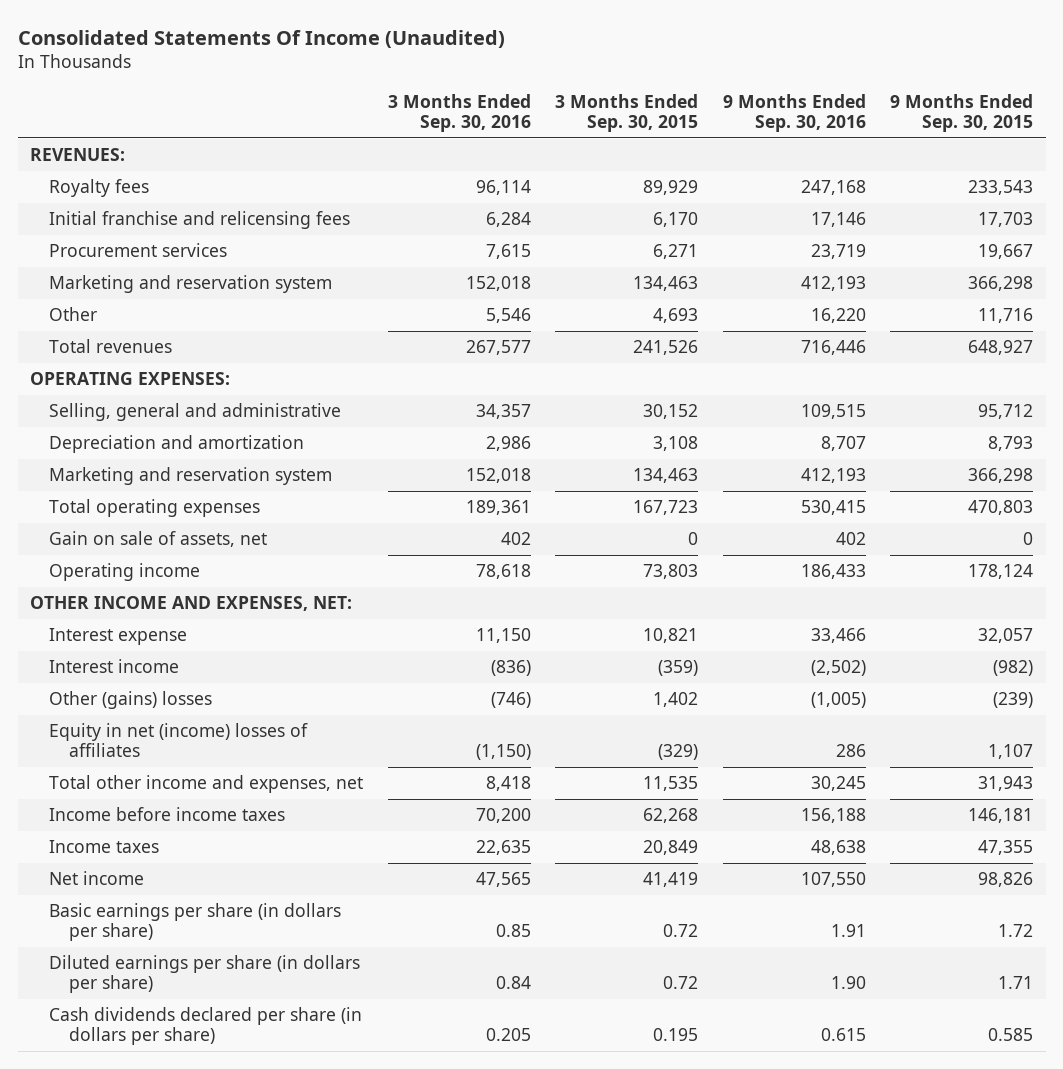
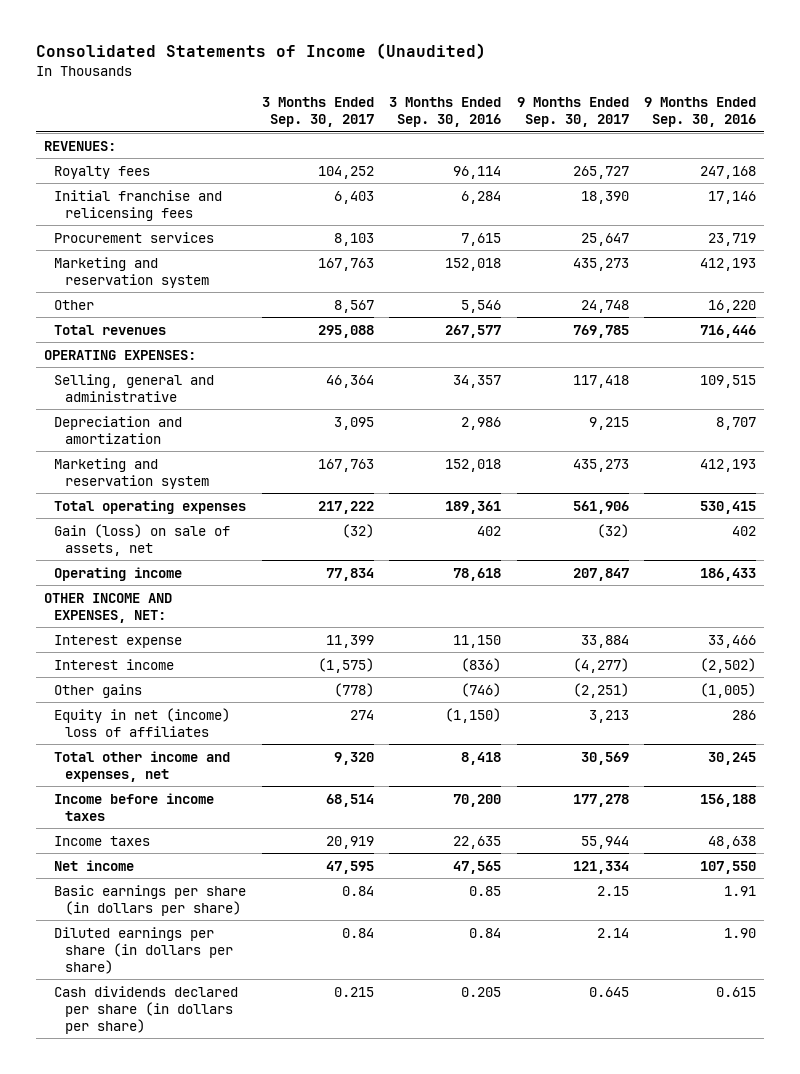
- Consolidated Statements Of Income (Unaudited)
+ Consolidated Statements of Income (Unaudited)
- | 3 Months Ended Sep. 30, 2016 | 3 Months Ended Sep. 30, 2015 | 9 Months Ended Sep. 30, 2016 | 9 Months Ended Sep. 30, 2015
+ | 3 Months Ended Sep. 30, 2017 | 3 Months Ended Sep. 30, 2016 | 9 Months Ended Sep. 30, 2017 | 9 Months Ended Sep. 30, 2016
- Gain on sale of assets, net | 402 | 0 | 402 | 0
+ Gain (loss) on sale of assets, net | (32) | 402 | (32) | 402
- Other (gains) losses | (746) | 1,402 | (1,005) | (239)
- Equity in net (income) losses of affiliates | (1,150) | (329) | 286 | 1,107
+ Other gains | (778) | (746) | (2,251) | (1,005)
+ Equity in net (income) loss of affiliates | 274 | (1,150) | 3,213 | 286

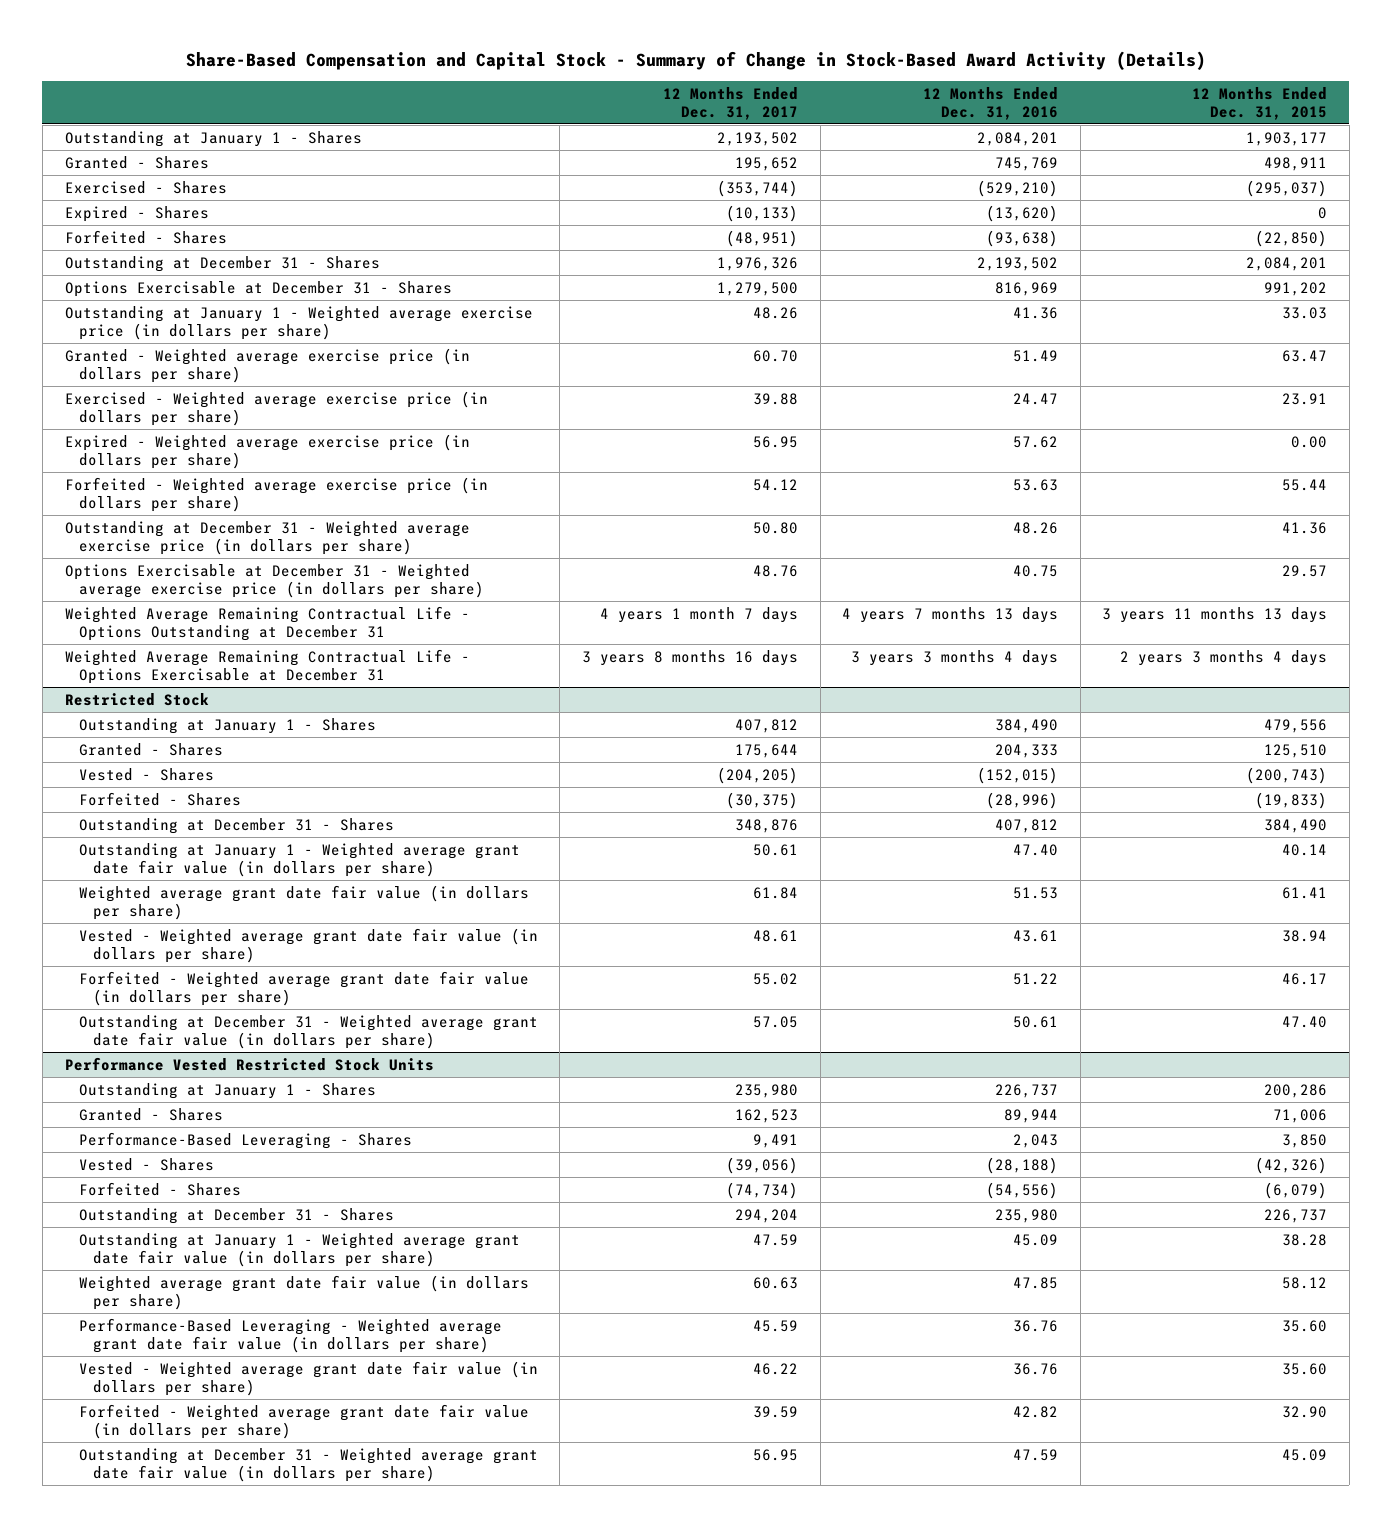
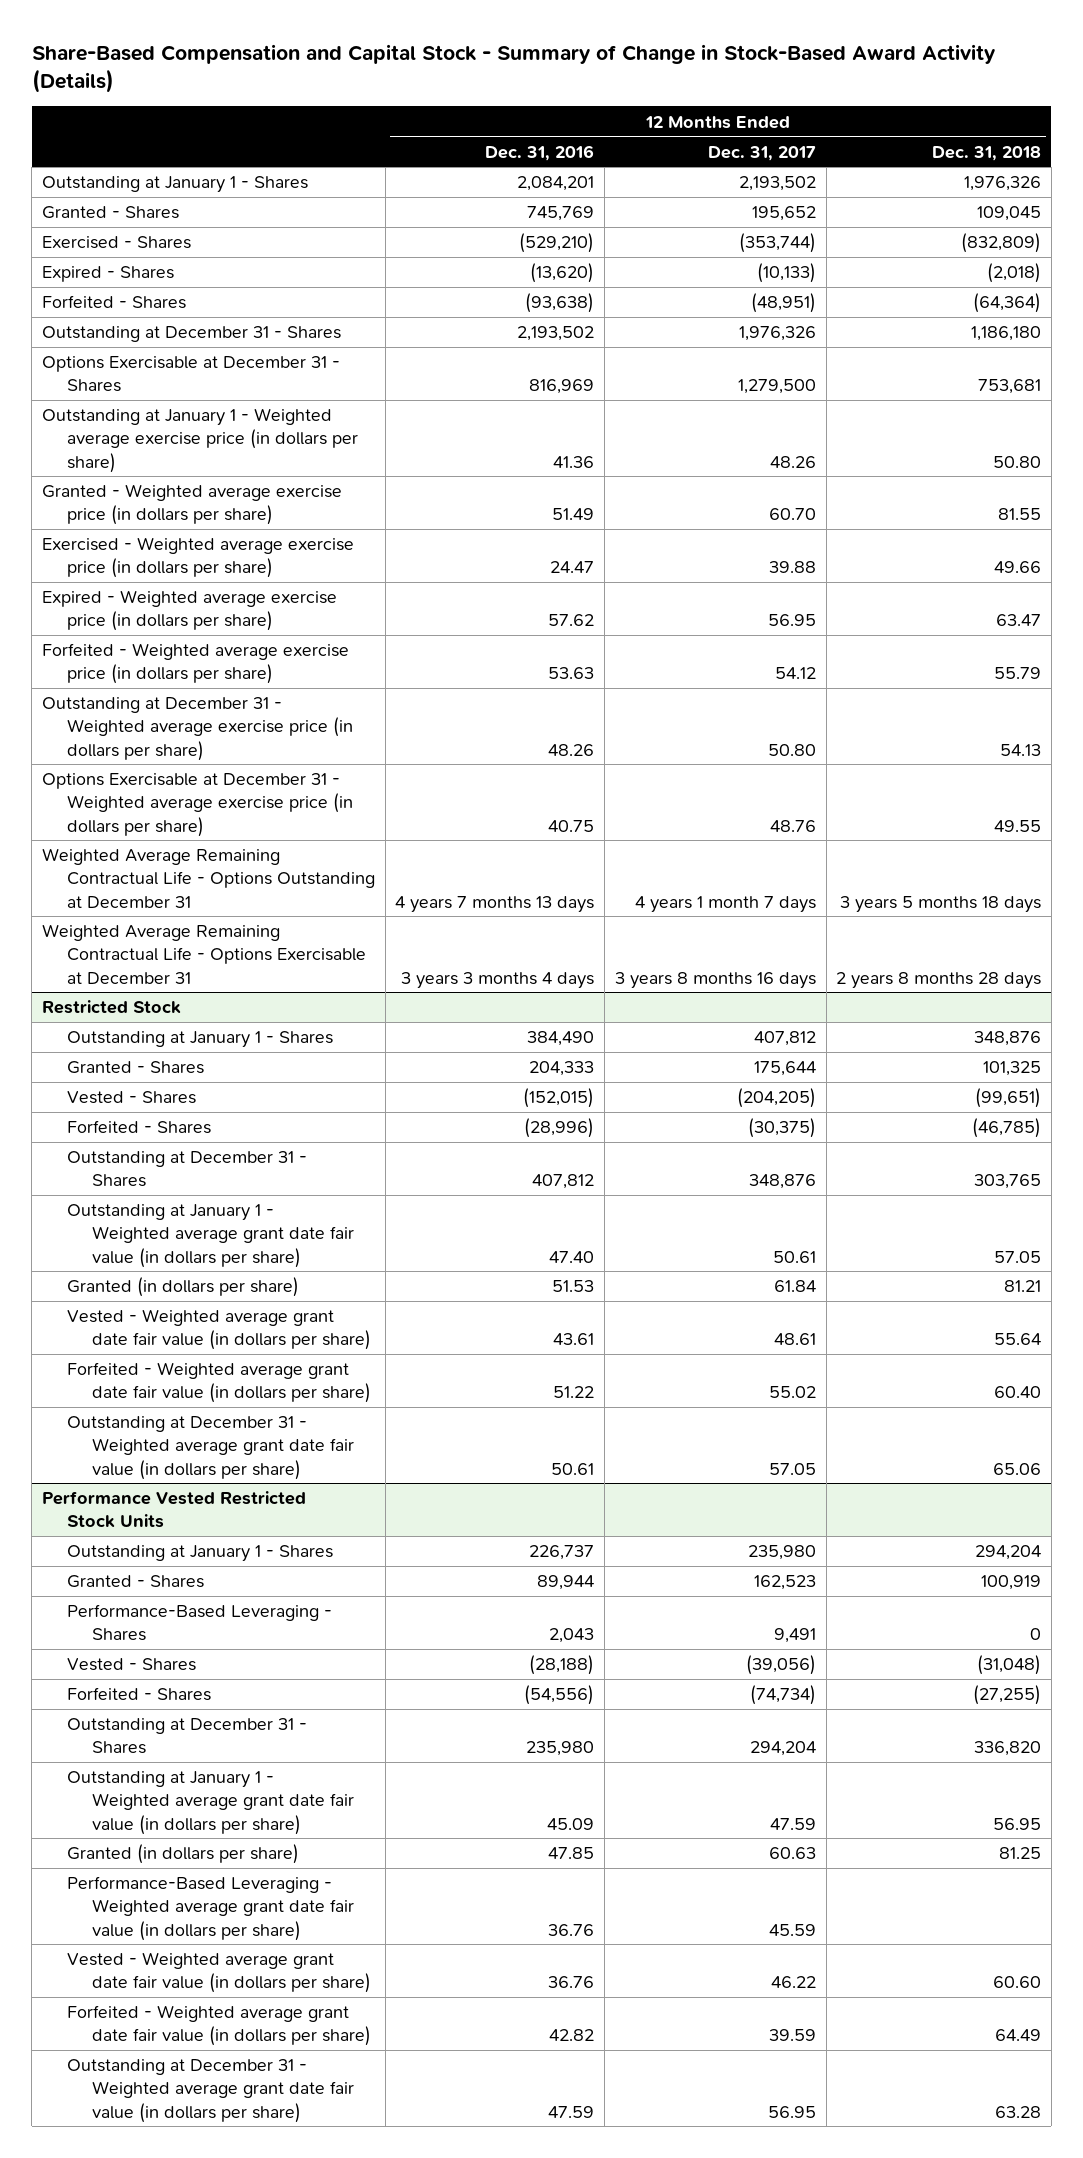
- | 12 Months Ended Dec. 31, 2017 | 12 Months Ended Dec. 31, 2016 | 12 Months Ended Dec. 31, 2015
+ | 12 Months Ended Dec. 31, 2016 | 12 Months Ended Dec. 31, 2017 | 12 Months Ended Dec. 31, 2018
@ Restricted Stock
- Weighted average grant date fair value (in dollars per share) | 61.84 | 51.53 | 61.41
+ Granted (in dollars per share) | 51.53 | 61.84 | 81.21
@ Performance Vested Restricted Stock Units
- Weighted average grant date fair value (in dollars per share) | 60.63 | 47.85 | 58.12
+ Granted (in dollars per share) | 47.85 | 60.63 | 81.25

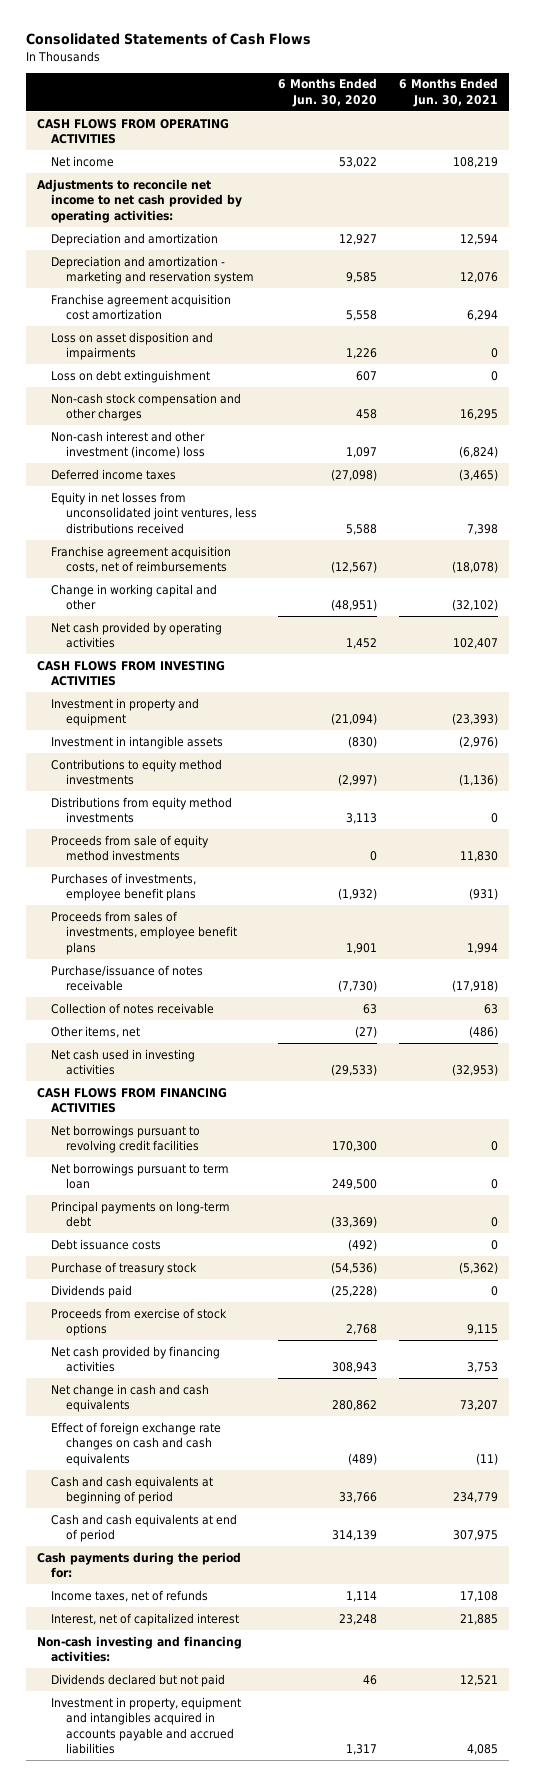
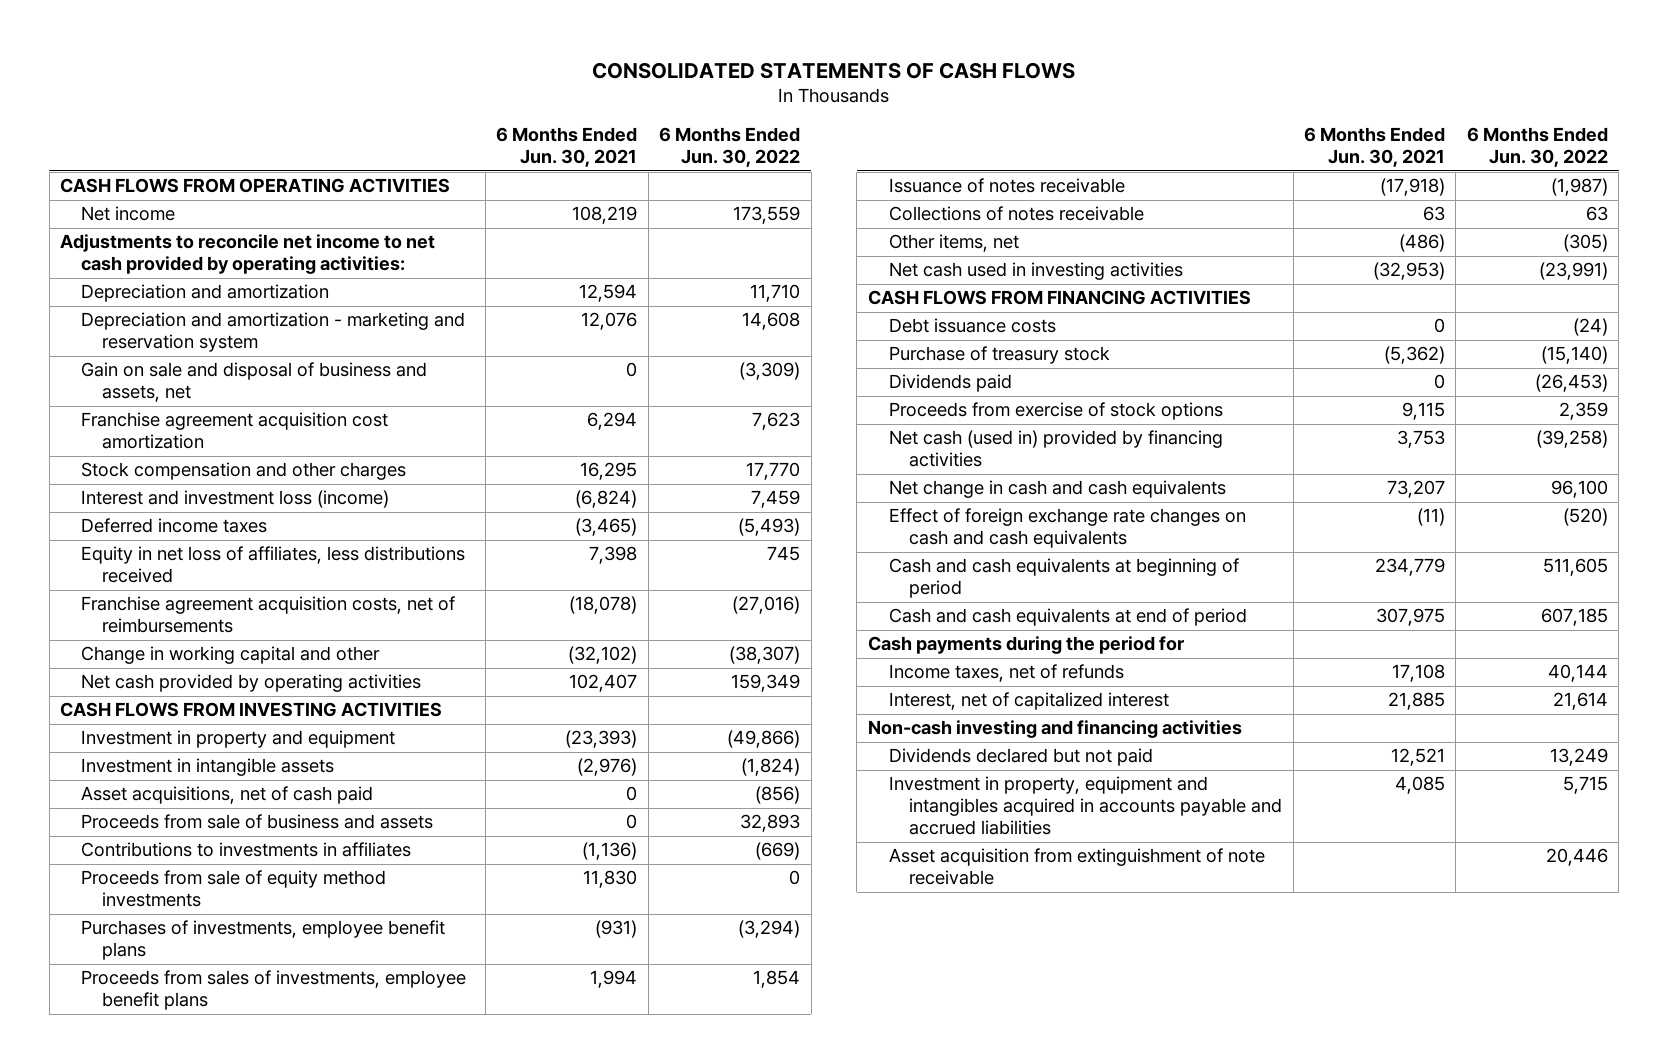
- Consolidated Statements of Cash Flows
+ CONSOLIDATED STATEMENTS OF CASH FLOWS
- | 6 Months Ended Jun. 30, 2020 | 6 Months Ended Jun. 30, 2021
+ | 6 Months Ended Jun. 30, 2021 | 6 Months Ended Jun. 30, 2022
+ Gain on sale and disposal of business and assets, net | 0 | (3,309)
- Loss on asset disposition and impairments | 1,226 | 0
- Loss on debt extinguishment | 607 | 0
- Non-cash stock compensation and other charges | 458 | 16,295
- Non-cash interest and other investment (income) loss | 1,097 | (6,824)
+ Stock compensation and other charges | 16,295 | 17,770
+ Interest and investment loss (income) | (6,824) | 7,459
- Equity in net losses from unconsolidated joint ventures, less distributions received | 5,588 | 7,398
+ Equity in net loss of affiliates, less distributions received | 7,398 | 745
- Contributions to equity method investments | (2,997) | (1,136)
- Distributions from equity method investments | 3,113 | 0
+ Asset acquisitions, net of cash paid | 0 | (856)
+ Proceeds from sale of business and assets | 0 | 32,893
+ Contributions to investments in affiliates | (1,136) | (669)
- Purchase/issuance of notes receivable | (7,730) | (17,918)
- Collection of notes receivable | 63 | 63
+ Issuance of notes receivable | (17,918) | (1,987)
+ Collections of notes receivable | 63 | 63
- Net borrowings pursuant to revolving credit facilities | 170,300 | 0
- Net borrowings pursuant to term loan | 249,500 | 0
- Principal payments on long-term debt | (33,369) | 0
- Net cash provided by financing activities | 308,943 | 3,753
+ Net cash (used in) provided by financing activities | 3,753 | (39,258)
- Cash payments during the period for:
+ Cash payments during the period for
- Non-cash investing and financing activities:
+ Non-cash investing and financing activities
+ Asset acquisition from extinguishment of note receivable | | 20,446

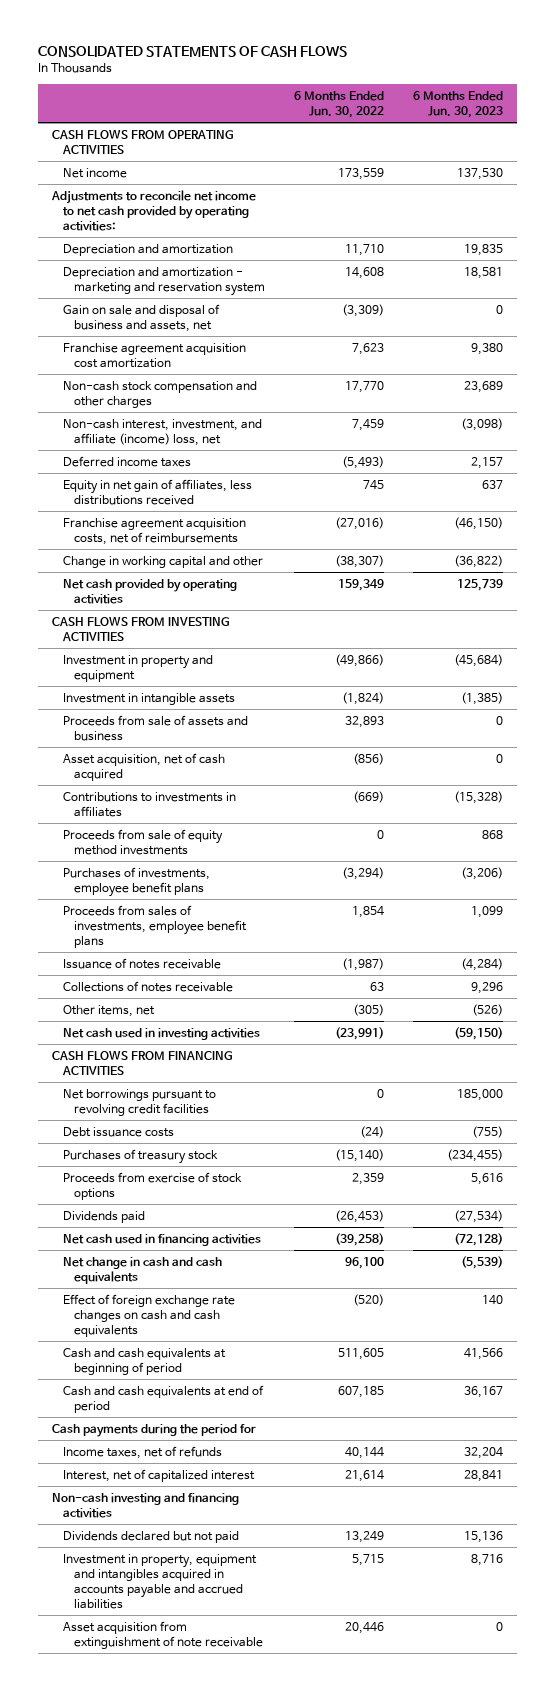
- | 6 Months Ended Jun. 30, 2021 | 6 Months Ended Jun. 30, 2022
+ | 6 Months Ended Jun. 30, 2022 | 6 Months Ended Jun. 30, 2023
- Stock compensation and other charges | 16,295 | 17,770
- Interest and investment loss (income) | (6,824) | 7,459
+ Non-cash stock compensation and other charges | 17,770 | 23,689
+ Non-cash interest, investment, and affiliate (income) loss, net | 7,459 | (3,098)
- Equity in net loss of affiliates, less distributions received | 7,398 | 745
+ Equity in net gain of affiliates, less distributions received | 745 | 637
- Asset acquisitions, net of cash paid | 0 | (856)
- Proceeds from sale of business and assets | 0 | 32,893
+ Proceeds from sale of assets and business | 32,893 | 0
+ Asset acquisition, net of cash acquired | (856) | 0
+ Net borrowings pursuant to revolving credit facilities | 0 | 185,000
- Purchase of treasury stock | (5,362) | (15,140)
+ Purchases of treasury stock | (15,140) | (234,455)
- Net cash (used in) provided by financing activities | 3,753 | (39,258)
moved down: Dividends paid | (26,453) | (27,534)
+ Net cash used in financing activities | (39,258) | (72,128)

